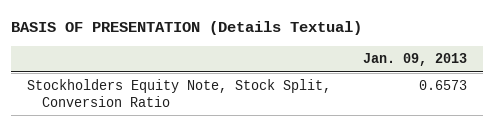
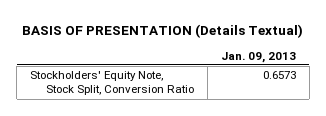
- Stockholders Equity Note, Stock Split, Conversion Ratio | 0.6573
+ Stockholders' Equity Note, Stock Split, Conversion Ratio | 0.6573

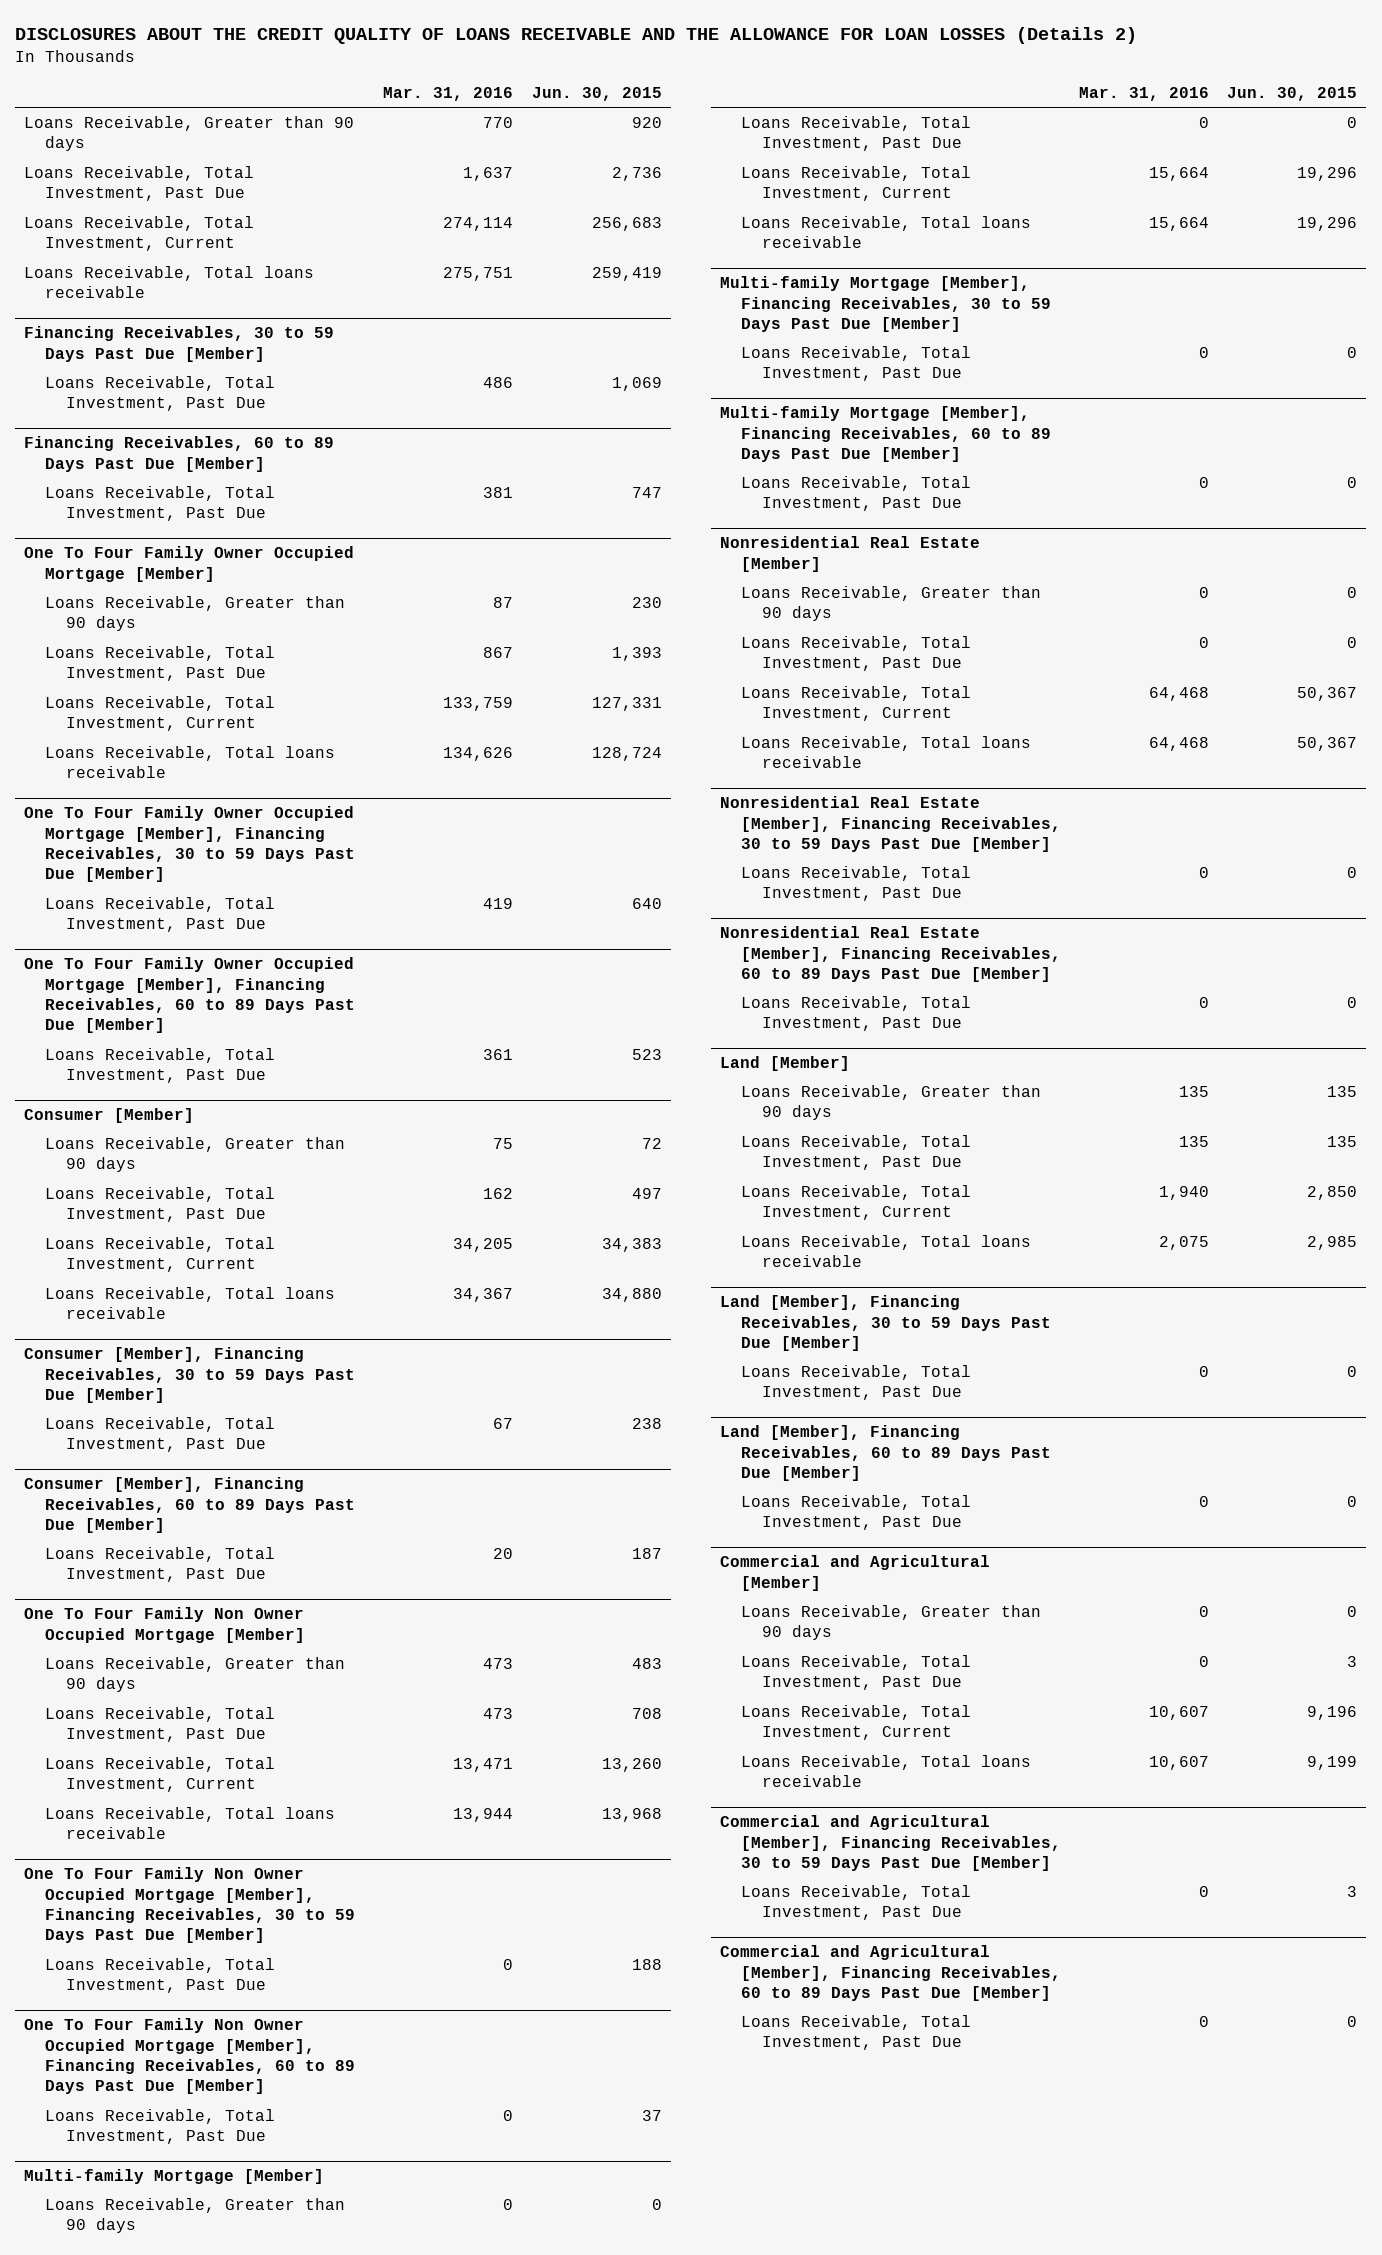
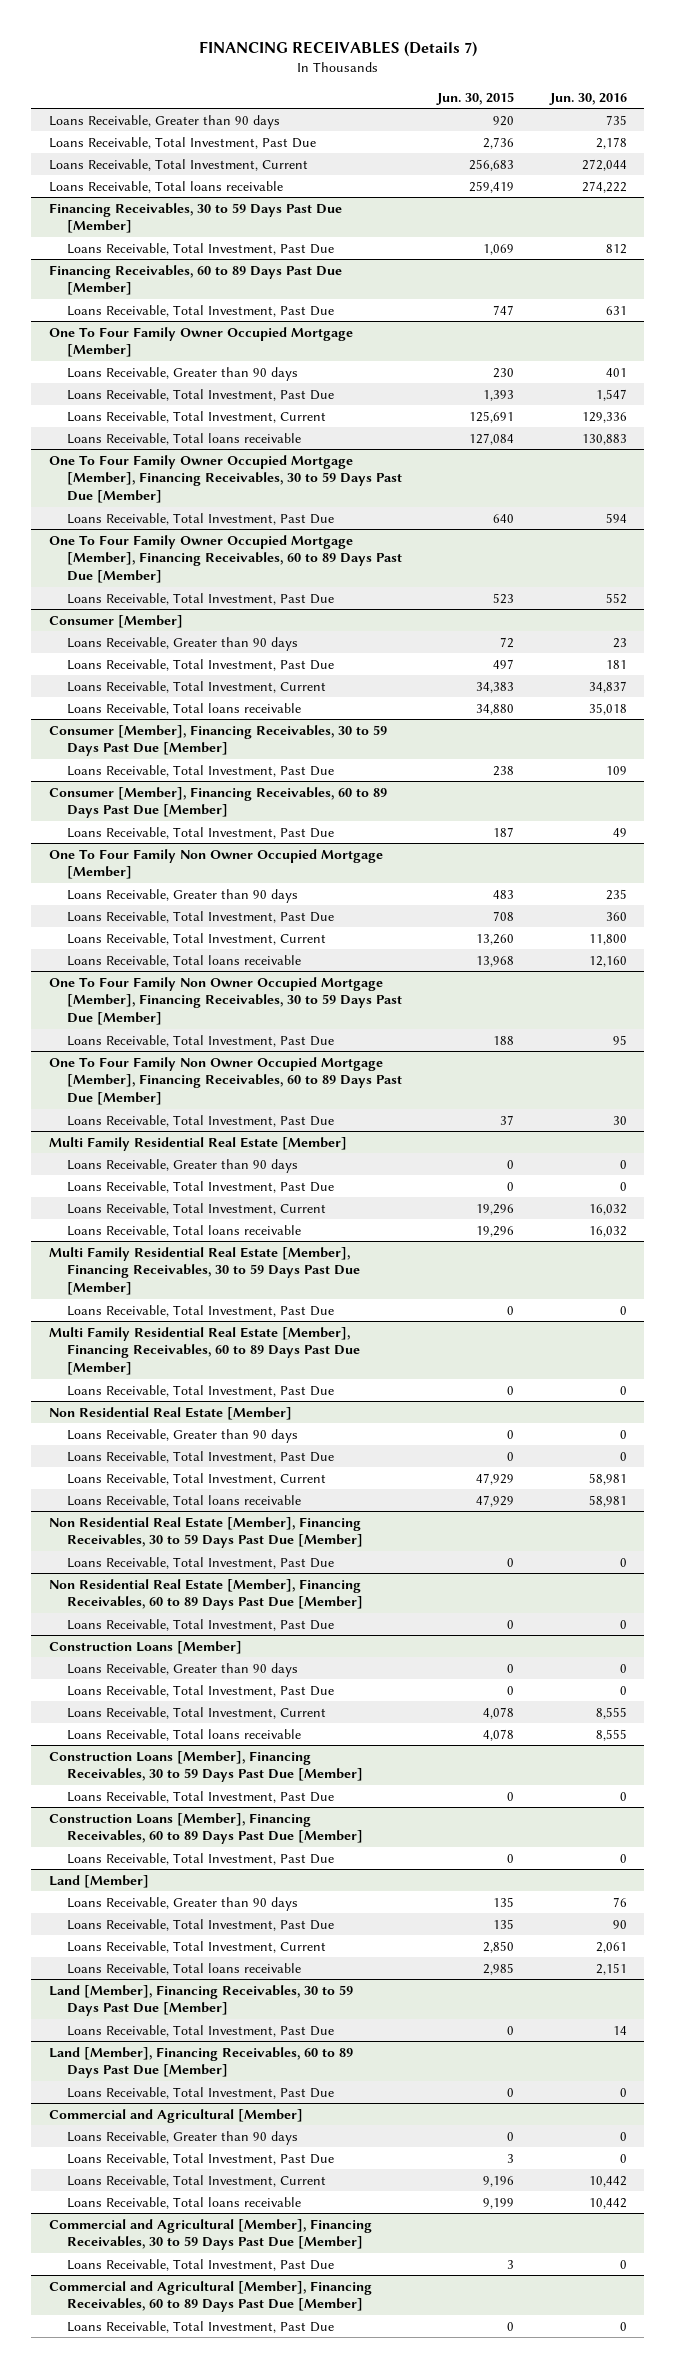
- DISCLOSURES ABOUT THE CREDIT QUALITY OF LOANS RECEIVABLE AND THE ALLOWANCE FOR LOAN LOSSES (Details 2)
+ FINANCING RECEIVABLES (Details 7)
- | Mar. 31, 2016 | Jun. 30, 2015
+ | Jun. 30, 2015 | Jun. 30, 2016
@ One To Four Family Owner Occupied Mortgage [Member]
- Loans Receivable, Total Investment, Current | 133,759 | 127,331
- Loans Receivable, Total loans receivable | 134,626 | 128,724
+ Loans Receivable, Total Investment, Current | 125,691 | 129,336
+ Loans Receivable, Total loans receivable | 127,084 | 130,883
- Multi-family Mortgage [Member]
+ Multi Family Residential Real Estate [Member]
- Multi-family Mortgage [Member], Financing Receivables, 30 to 59 Days Past Due [Member]
+ Multi Family Residential Real Estate [Member], Financing Receivables, 30 to 59 Days Past Due [Member]
- Multi-family Mortgage [Member], Financing Receivables, 60 to 89 Days Past Due [Member]
+ Multi Family Residential Real Estate [Member], Financing Receivables, 60 to 89 Days Past Due [Member]
- Nonresidential Real Estate [Member]
+ Non Residential Real Estate [Member]
- Loans Receivable, Total Investment, Current | 64,468 | 50,367
- Loans Receivable, Total loans receivable | 64,468 | 50,367
- Nonresidential Real Estate [Member], Financing Receivables, 30 to 59 Days Past Due [Member]
+ Loans Receivable, Total Investment, Current | 47,929 | 58,981
+ Loans Receivable, Total loans receivable | 47,929 | 58,981
+ Non Residential Real Estate [Member], Financing Receivables, 30 to 59 Days Past Due [Member]
- Nonresidential Real Estate [Member], Financing Receivables, 60 to 89 Days Past Due [Member]
+ Non Residential Real Estate [Member], Financing Receivables, 60 to 89 Days Past Due [Member]
+ Construction Loans [Member]
+ Loans Receivable, Greater than 90 days | 0 | 0
+ Loans Receivable, Total Investment, Past Due | 0 | 0
+ Loans Receivable, Total Investment, Current | 4,078 | 8,555
+ Loans Receivable, Total loans receivable | 4,078 | 8,555
+ Construction Loans [Member], Financing Receivables, 30 to 59 Days Past Due [Member]
+ Loans Receivable, Total Investment, Past Due | 0 | 0
+ Construction Loans [Member], Financing Receivables, 60 to 89 Days Past Due [Member]
+ Loans Receivable, Total Investment, Past Due | 0 | 0

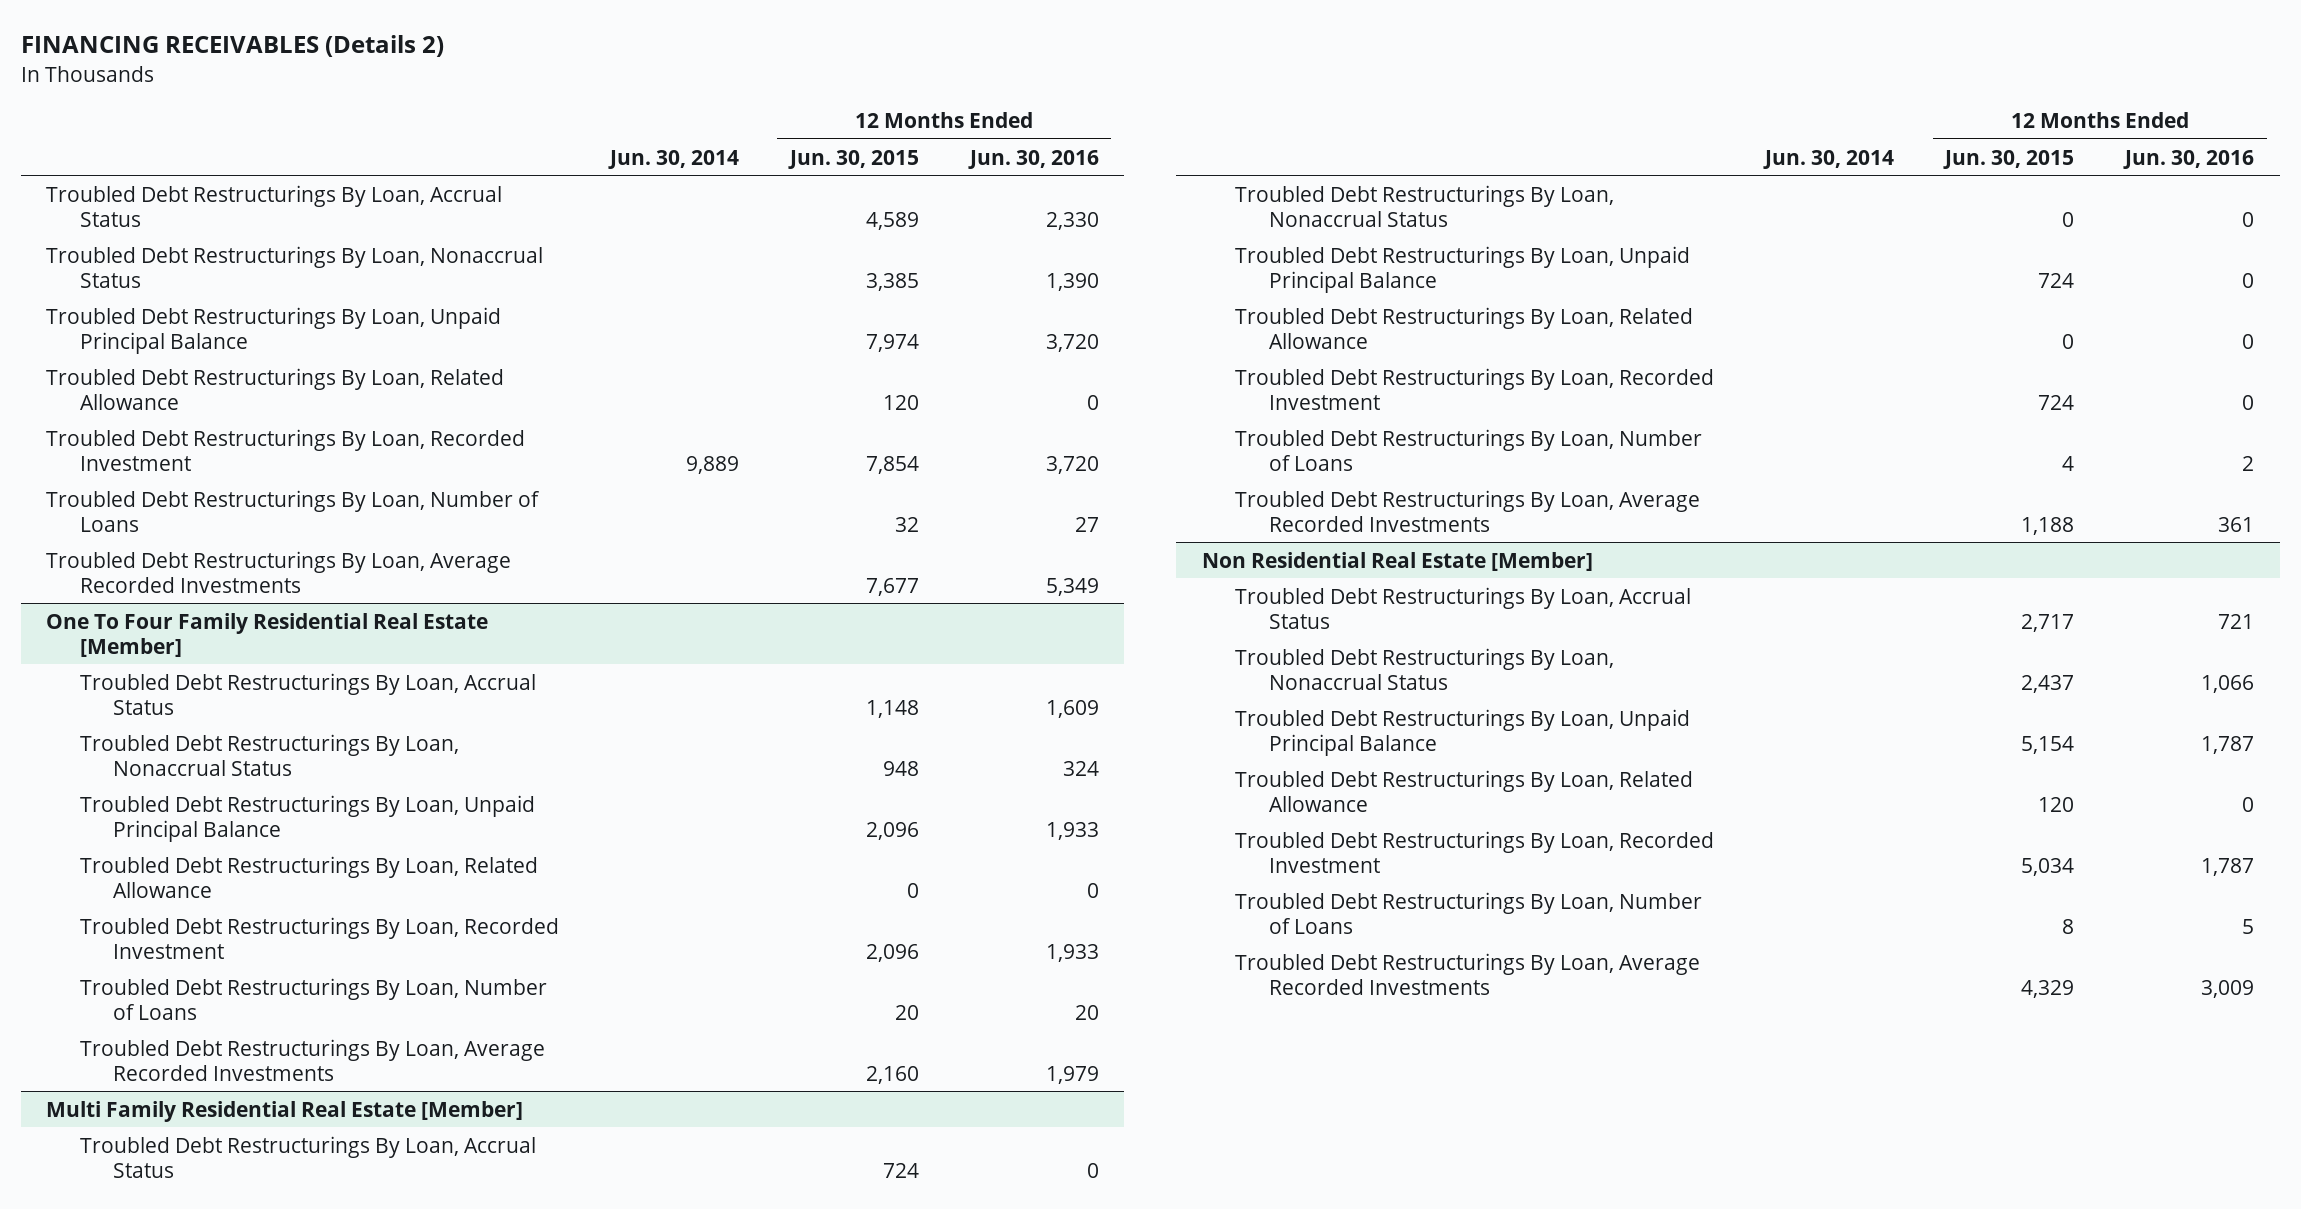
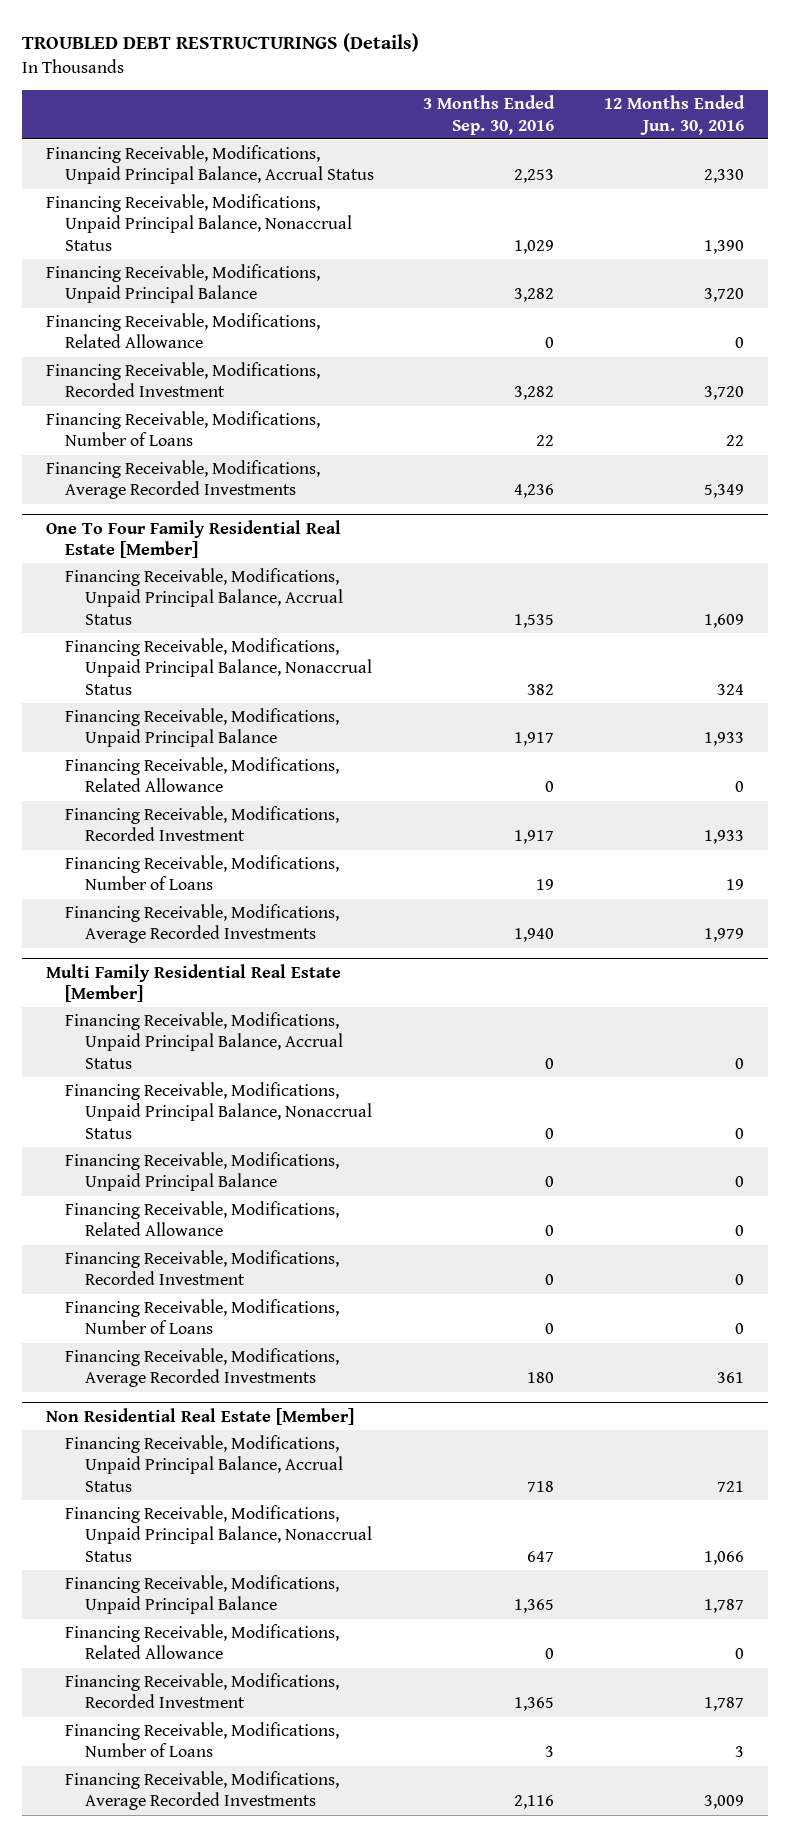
- FINANCING RECEIVABLES (Details 2)
+ TROUBLED DEBT RESTRUCTURINGS (Details)
- | Jun. 30, 2014 | 12 Months Ended Jun. 30, 2015 | 12 Months Ended Jun. 30, 2016
+ | 3 Months Ended Sep. 30, 2016 | 12 Months Ended Jun. 30, 2016
- Troubled Debt Restructurings By Loan, Accrual Status | | 4,589 | 2,330
- Troubled Debt Restructurings By Loan, Nonaccrual Status | | 3,385 | 1,390
- Troubled Debt Restructurings By Loan, Unpaid Principal Balance | | 7,974 | 3,720
- Troubled Debt Restructurings By Loan, Related Allowance | | 120 | 0
- Troubled Debt Restructurings By Loan, Recorded Investment | 9,889 | 7,854 | 3,720
- Troubled Debt Restructurings By Loan, Number of Loans | | 32 | 27
- Troubled Debt Restructurings By Loan, Average Recorded Investments | | 7,677 | 5,349
+ Financing Receivable, Modifications, Unpaid Principal Balance, Accrual Status | 2,253 | 2,330
+ Financing Receivable, Modifications, Unpaid Principal Balance, Nonaccrual Status | 1,029 | 1,390
+ Financing Receivable, Modifications, Unpaid Principal Balance | 3,282 | 3,720
+ Financing Receivable, Modifications, Related Allowance | 0 | 0
+ Financing Receivable, Modifications, Recorded Investment | 3,282 | 3,720
+ Financing Receivable, Modifications, Number of Loans | 22 | 22
+ Financing Receivable, Modifications, Average Recorded Investments | 4,236 | 5,349
@ One To Four Family Residential Real Estate [Member]
- Troubled Debt Restructurings By Loan, Accrual Status | | 1,148 | 1,609
- Troubled Debt Restructurings By Loan, Nonaccrual Status | | 948 | 324
- Troubled Debt Restructurings By Loan, Unpaid Principal Balance | | 2,096 | 1,933
- Troubled Debt Restructurings By Loan, Related Allowance | | 0 | 0
- Troubled Debt Restructurings By Loan, Recorded Investment | | 2,096 | 1,933
- Troubled Debt Restructurings By Loan, Number of Loans | | 20 | 20
- Troubled Debt Restructurings By Loan, Average Recorded Investments | | 2,160 | 1,979
+ Financing Receivable, Modifications, Unpaid Principal Balance, Accrual Status | 1,535 | 1,609
+ Financing Receivable, Modifications, Unpaid Principal Balance, Nonaccrual Status | 382 | 324
+ Financing Receivable, Modifications, Unpaid Principal Balance | 1,917 | 1,933
+ Financing Receivable, Modifications, Related Allowance | 0 | 0
+ Financing Receivable, Modifications, Recorded Investment | 1,917 | 1,933
+ Financing Receivable, Modifications, Number of Loans | 19 | 19
+ Financing Receivable, Modifications, Average Recorded Investments | 1,940 | 1,979
@ Multi Family Residential Real Estate [Member]
- Troubled Debt Restructurings By Loan, Accrual Status | | 724 | 0
- Troubled Debt Restructurings By Loan, Nonaccrual Status | | 0 | 0
- Troubled Debt Restructurings By Loan, Unpaid Principal Balance | | 724 | 0
- Troubled Debt Restructurings By Loan, Related Allowance | | 0 | 0
- Troubled Debt Restructurings By Loan, Recorded Investment | | 724 | 0
- Troubled Debt Restructurings By Loan, Number of Loans | | 4 | 2
- Troubled Debt Restructurings By Loan, Average Recorded Investments | | 1,188 | 361
+ Financing Receivable, Modifications, Unpaid Principal Balance, Accrual Status | 0 | 0
+ Financing Receivable, Modifications, Unpaid Principal Balance, Nonaccrual Status | 0 | 0
+ Financing Receivable, Modifications, Unpaid Principal Balance | 0 | 0
+ Financing Receivable, Modifications, Related Allowance | 0 | 0
+ Financing Receivable, Modifications, Recorded Investment | 0 | 0
+ Financing Receivable, Modifications, Number of Loans | 0 | 0
+ Financing Receivable, Modifications, Average Recorded Investments | 180 | 361
@ Non Residential Real Estate [Member]
- Troubled Debt Restructurings By Loan, Accrual Status | | 2,717 | 721
- Troubled Debt Restructurings By Loan, Nonaccrual Status | | 2,437 | 1,066
- Troubled Debt Restructurings By Loan, Unpaid Principal Balance | | 5,154 | 1,787
- Troubled Debt Restructurings By Loan, Related Allowance | | 120 | 0
- Troubled Debt Restructurings By Loan, Recorded Investment | | 5,034 | 1,787
- Troubled Debt Restructurings By Loan, Number of Loans | | 8 | 5
- Troubled Debt Restructurings By Loan, Average Recorded Investments | | 4,329 | 3,009
+ Financing Receivable, Modifications, Unpaid Principal Balance, Accrual Status | 718 | 721
+ Financing Receivable, Modifications, Unpaid Principal Balance, Nonaccrual Status | 647 | 1,066
+ Financing Receivable, Modifications, Unpaid Principal Balance | 1,365 | 1,787
+ Financing Receivable, Modifications, Related Allowance | 0 | 0
+ Financing Receivable, Modifications, Recorded Investment | 1,365 | 1,787
+ Financing Receivable, Modifications, Number of Loans | 3 | 3
+ Financing Receivable, Modifications, Average Recorded Investments | 2,116 | 3,009

